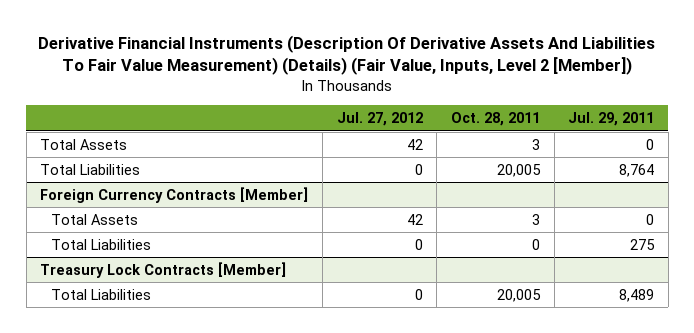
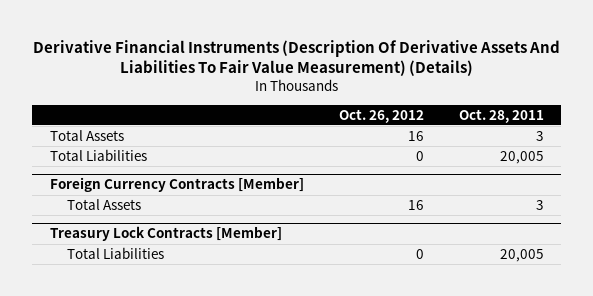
- Derivative Financial Instruments (Description Of Derivative Assets And Liabilities To Fair Value Measurement) (Details) (Fair Value, Inputs, Level 2 [Member])
+ Derivative Financial Instruments (Description Of Derivative Assets And Liabilities To Fair Value Measurement) (Details)
- | Jul. 27, 2012 | Oct. 28, 2011 | Jul. 29, 2011
+ | Oct. 26, 2012 | Oct. 28, 2011
@ Foreign Currency Contracts [Member]
- Total Liabilities | 0 | 0 | 275

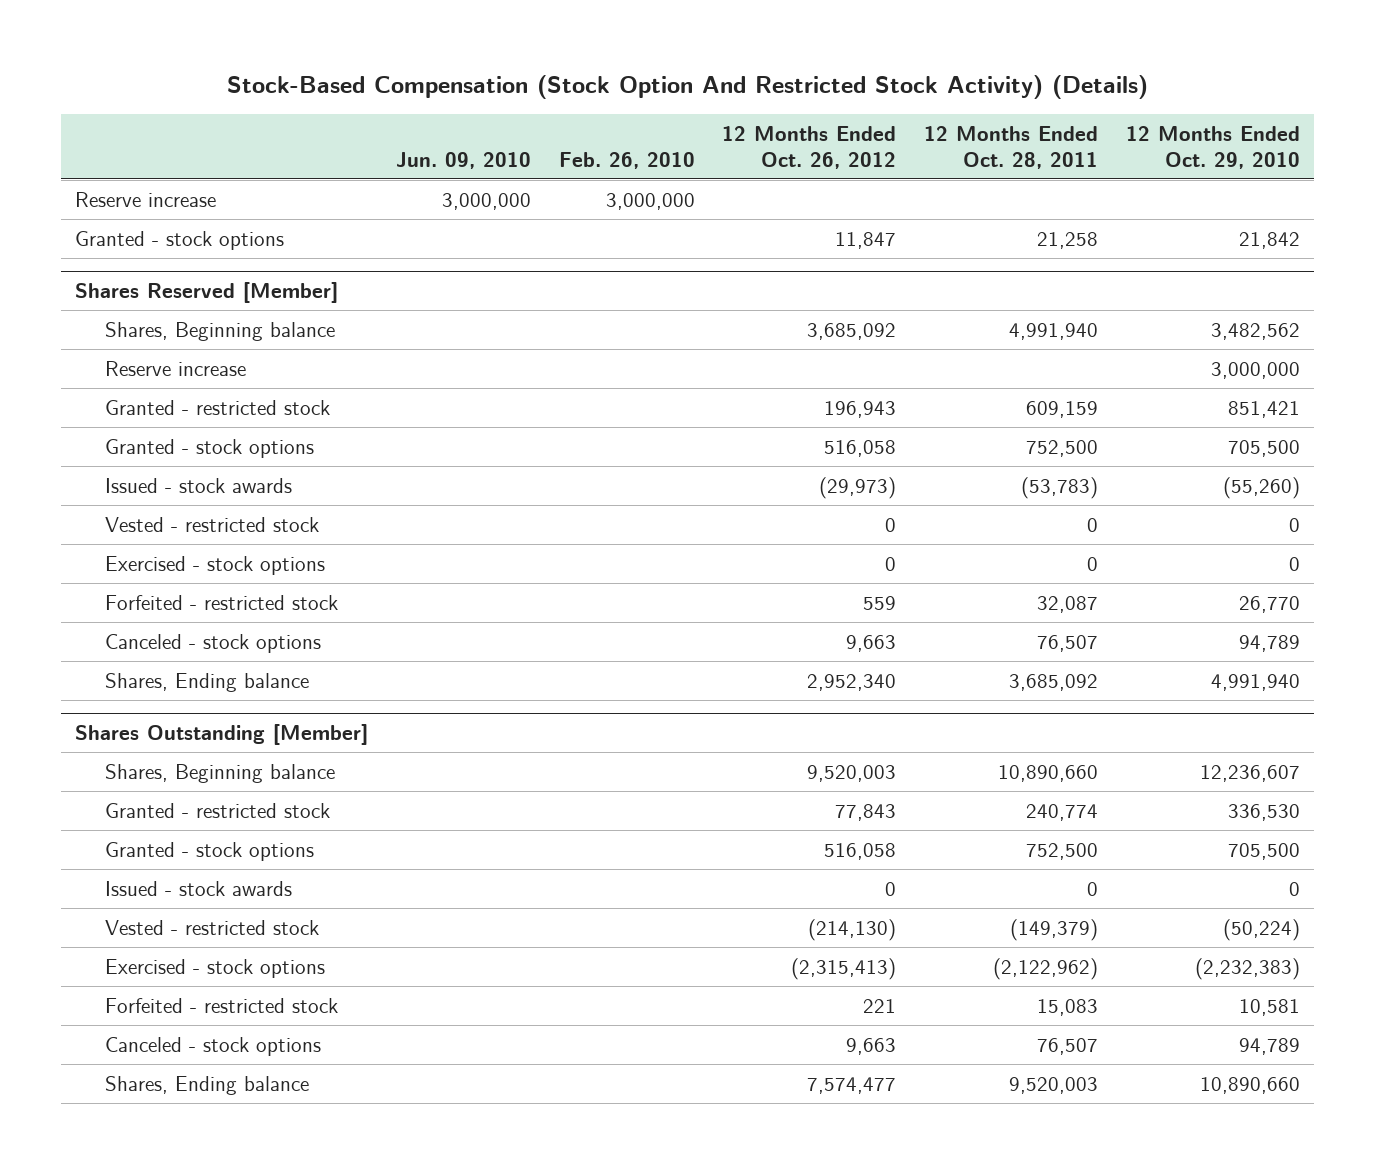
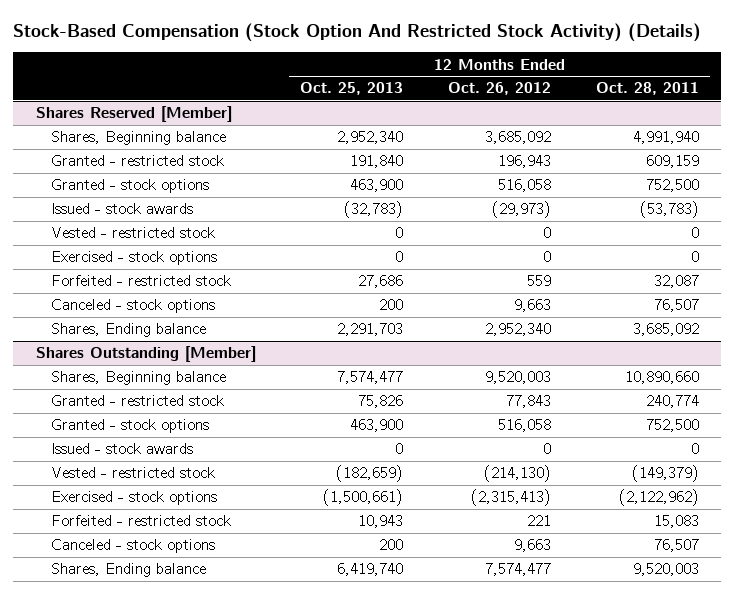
- | Jun. 09, 2010 | Feb. 26, 2010 | 12 Months Ended Oct. 26, 2012 | 12 Months Ended Oct. 28, 2011 | 12 Months Ended Oct. 29, 2010
+ | 12 Months Ended Oct. 25, 2013 | 12 Months Ended Oct. 26, 2012 | 12 Months Ended Oct. 28, 2011
- Reserve increase | 3,000,000 | 3,000,000 | | |
- Granted - stock options | | | 11,847 | 21,258 | 21,842
@ Shares Reserved [Member]
- Reserve increase | | | | | 3,000,000

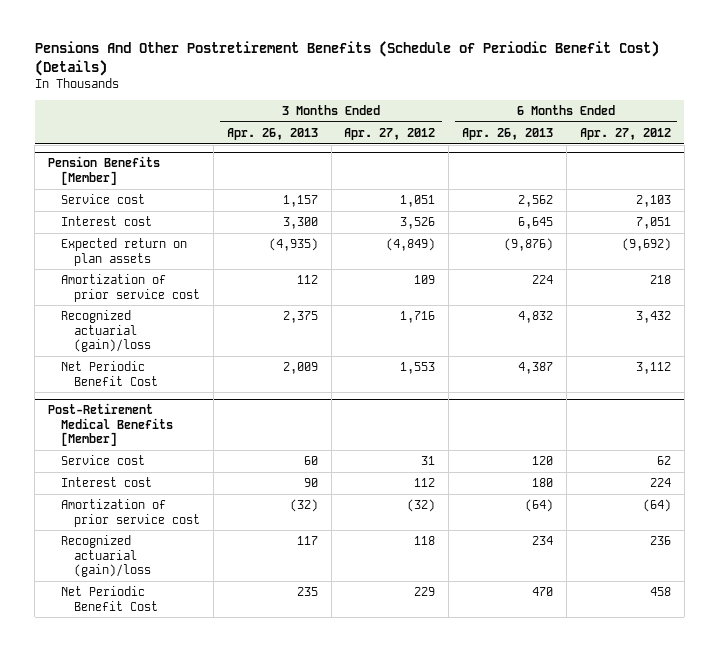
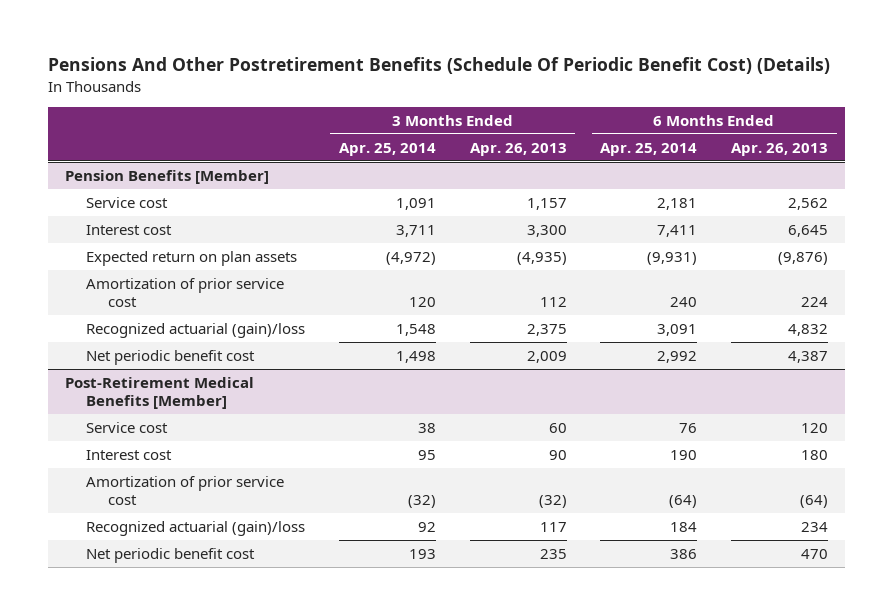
- Pensions And Other Postretirement Benefits (Schedule of Periodic Benefit Cost) (Details)
+ Pensions And Other Postretirement Benefits (Schedule Of Periodic Benefit Cost) (Details)
- | 3 Months Ended Apr. 26, 2013 | 3 Months Ended Apr. 27, 2012 | 6 Months Ended Apr. 26, 2013 | 6 Months Ended Apr. 27, 2012
+ | 3 Months Ended Apr. 25, 2014 | 3 Months Ended Apr. 26, 2013 | 6 Months Ended Apr. 25, 2014 | 6 Months Ended Apr. 26, 2013
@ Pension Benefits [Member]
- Net Periodic Benefit Cost | 2,009 | 1,553 | 4,387 | 3,112
+ Net periodic benefit cost | 1,498 | 2,009 | 2,992 | 4,387
@ Post-Retirement Medical Benefits [Member]
- Net Periodic Benefit Cost | 235 | 229 | 470 | 458
+ Net periodic benefit cost | 193 | 235 | 386 | 470

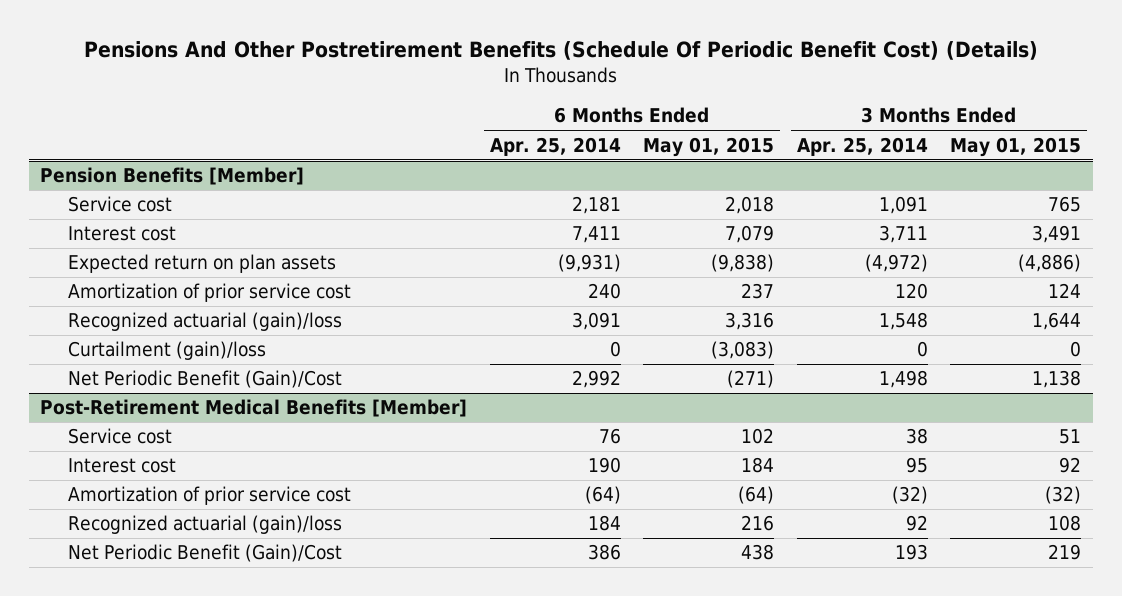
- | 3 Months Ended Apr. 25, 2014 | 3 Months Ended Apr. 26, 2013 | 6 Months Ended Apr. 25, 2014 | 6 Months Ended Apr. 26, 2013
+ | 6 Months Ended Apr. 25, 2014 | 6 Months Ended May 01, 2015 | 3 Months Ended Apr. 25, 2014 | 3 Months Ended May 01, 2015
@ Pension Benefits [Member]
- Net periodic benefit cost | 1,498 | 2,009 | 2,992 | 4,387
+ Curtailment (gain)/loss | 0 | (3,083) | 0 | 0
+ Net Periodic Benefit (Gain)/Cost | 2,992 | (271) | 1,498 | 1,138
@ Post-Retirement Medical Benefits [Member]
- Net periodic benefit cost | 193 | 235 | 386 | 470
+ Net Periodic Benefit (Gain)/Cost | 386 | 438 | 193 | 219

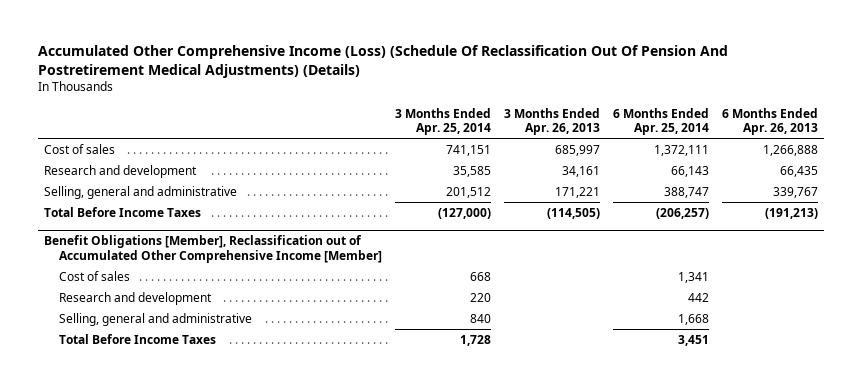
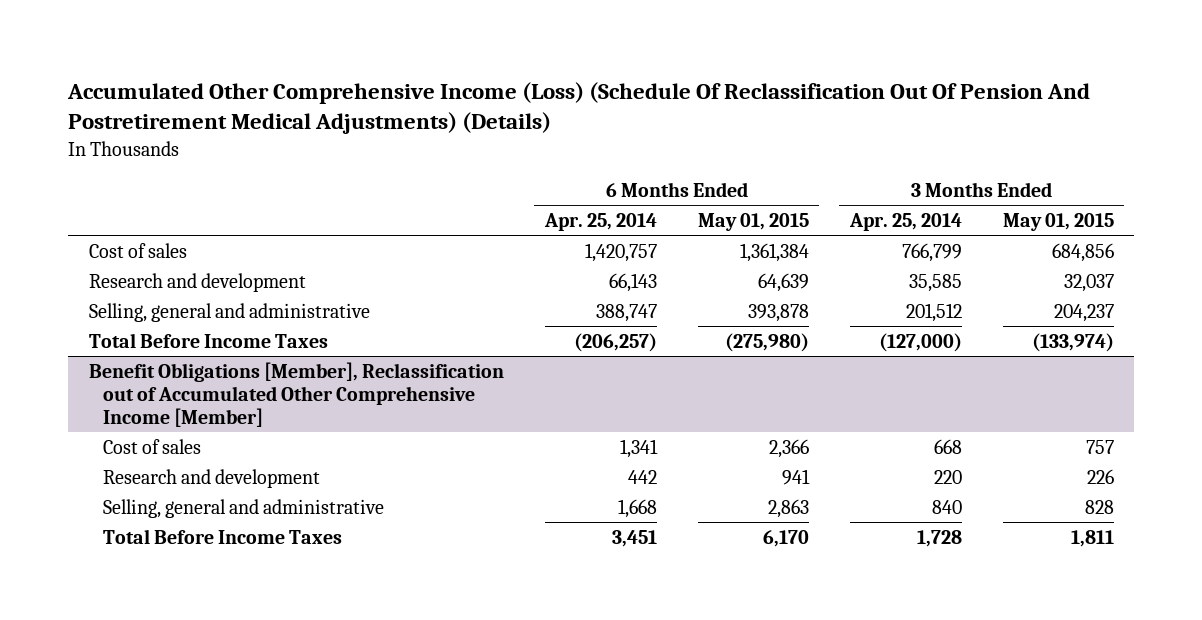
- | 3 Months Ended Apr. 25, 2014 | 3 Months Ended Apr. 26, 2013 | 6 Months Ended Apr. 25, 2014 | 6 Months Ended Apr. 26, 2013
+ | 6 Months Ended Apr. 25, 2014 | 6 Months Ended May 01, 2015 | 3 Months Ended Apr. 25, 2014 | 3 Months Ended May 01, 2015
- Cost of sales | 741,151 | 685,997 | 1,372,111 | 1,266,888
+ Cost of sales | 1,420,757 | 1,361,384 | 766,799 | 684,856

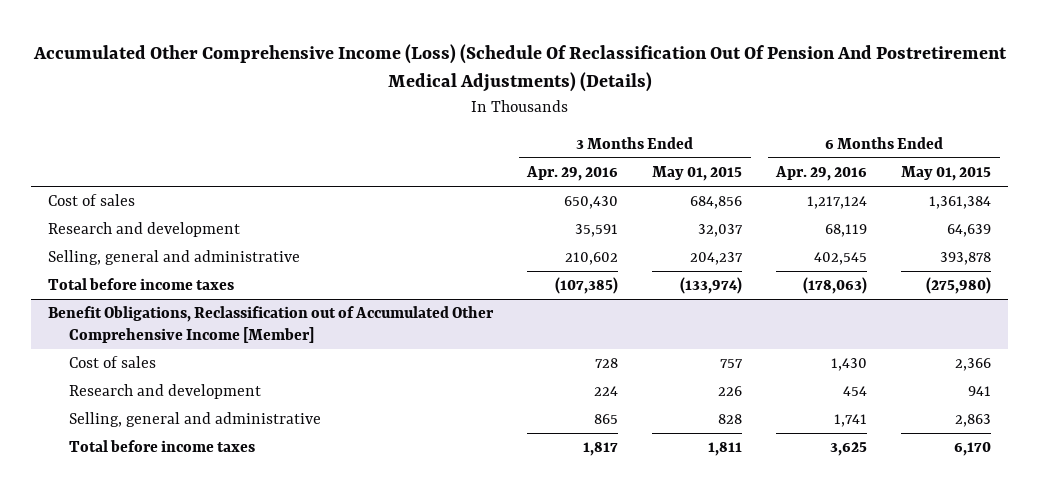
- | 6 Months Ended Apr. 25, 2014 | 6 Months Ended May 01, 2015 | 3 Months Ended Apr. 25, 2014 | 3 Months Ended May 01, 2015
+ | 3 Months Ended Apr. 29, 2016 | 3 Months Ended May 01, 2015 | 6 Months Ended Apr. 29, 2016 | 6 Months Ended May 01, 2015
- Total Before Income Taxes | (206,257) | (275,980) | (127,000) | (133,974)
- Benefit Obligations [Member], Reclassification out of Accumulated Other Comprehensive Income [Member]
+ Total before income taxes | (107,385) | (133,974) | (178,063) | (275,980)
+ Benefit Obligations, Reclassification out of Accumulated Other Comprehensive Income [Member]
- Total Before Income Taxes | 3,451 | 6,170 | 1,728 | 1,811
+ Total before income taxes | 1,817 | 1,811 | 3,625 | 6,170

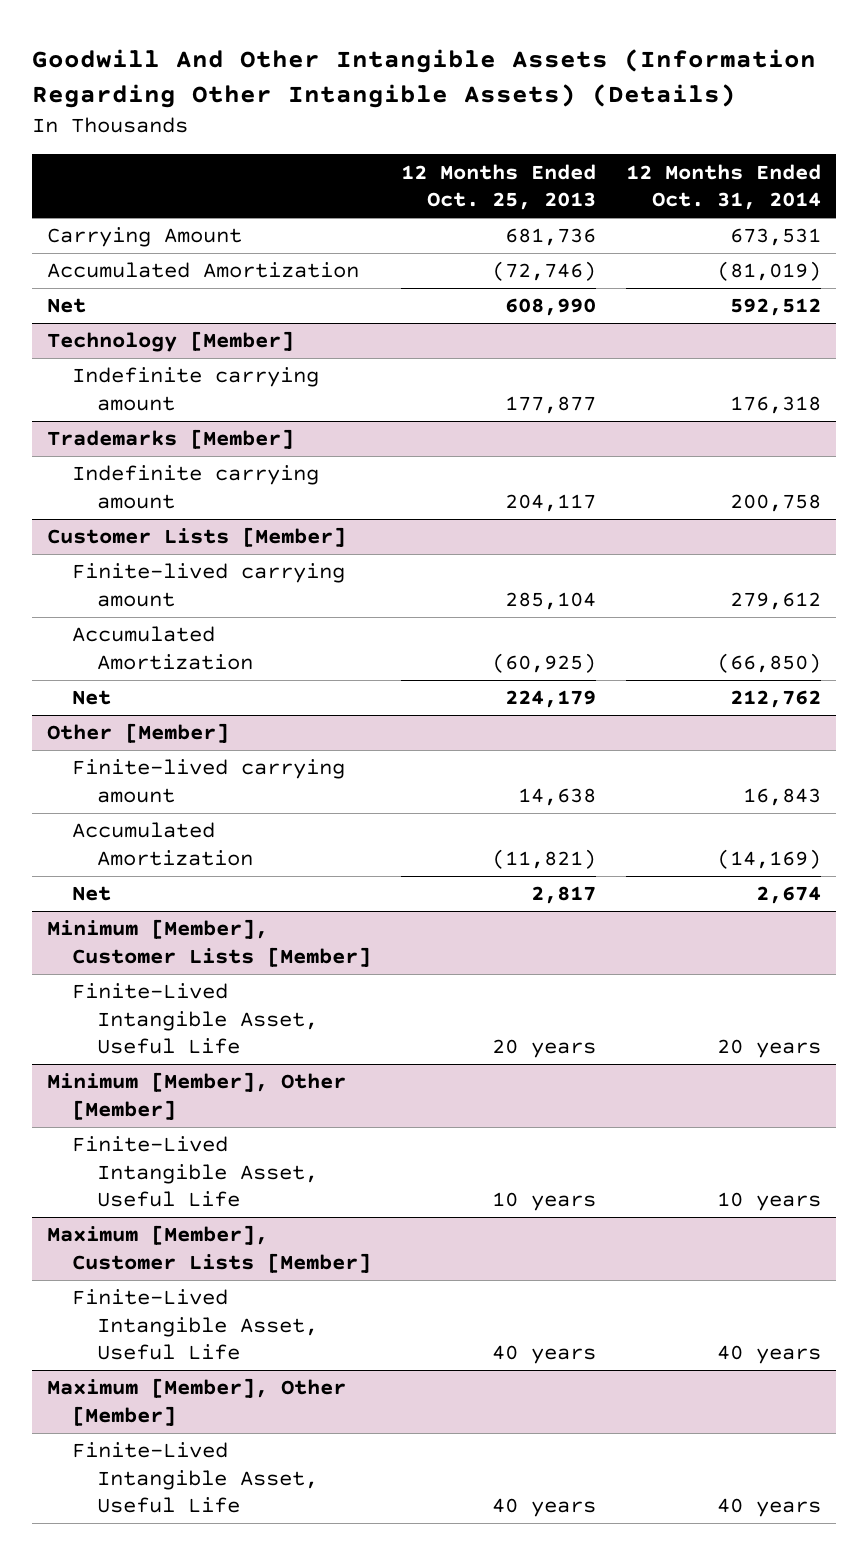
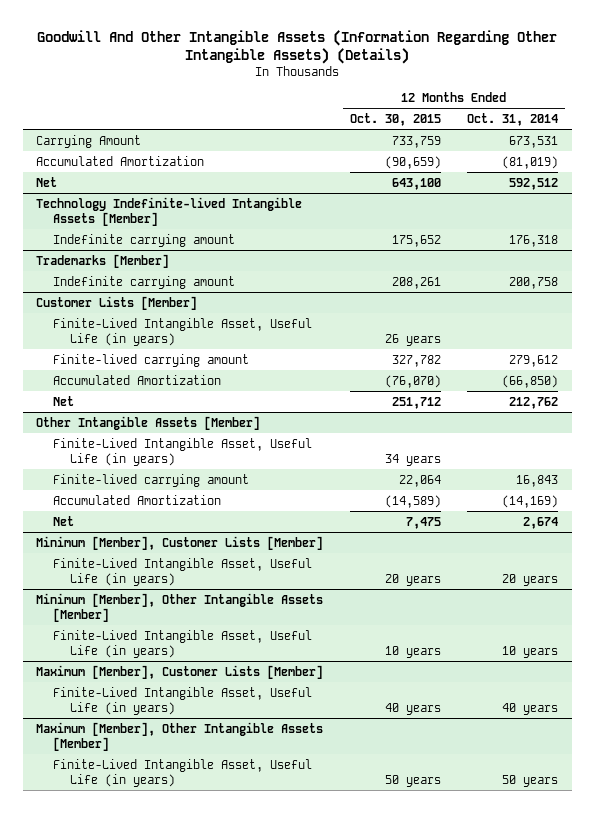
- | 12 Months Ended Oct. 25, 2013 | 12 Months Ended Oct. 31, 2014
+ | 12 Months Ended Oct. 30, 2015 | 12 Months Ended Oct. 31, 2014
- Technology [Member]
+ Technology Indefinite-lived Intangible Assets [Member]
@ Customer Lists [Member]
+ Finite-Lived Intangible Asset, Useful Life (in years) | 26 years |
- Other [Member]
+ Other Intangible Assets [Member]
+ Finite-Lived Intangible Asset, Useful Life (in years) | 34 years |
@ Minimum [Member], Customer Lists [Member]
- Finite-Lived Intangible Asset, Useful Life | 20 years | 20 years
- Minimum [Member], Other [Member]
- Finite-Lived Intangible Asset, Useful Life | 10 years | 10 years
@ Minimum [Member], Customer Lists [Member]
+ Finite-Lived Intangible Asset, Useful Life (in years) | 20 years | 20 years
+ Minimum [Member], Other Intangible Assets [Member]
+ Finite-Lived Intangible Asset, Useful Life (in years) | 10 years | 10 years
@ Maximum [Member], Customer Lists [Member]
- Finite-Lived Intangible Asset, Useful Life | 40 years | 40 years
- Maximum [Member], Other [Member]
- Finite-Lived Intangible Asset, Useful Life | 40 years | 40 years
@ Maximum [Member], Customer Lists [Member]
+ Finite-Lived Intangible Asset, Useful Life (in years) | 40 years | 40 years
+ Maximum [Member], Other Intangible Assets [Member]
+ Finite-Lived Intangible Asset, Useful Life (in years) | 50 years | 50 years

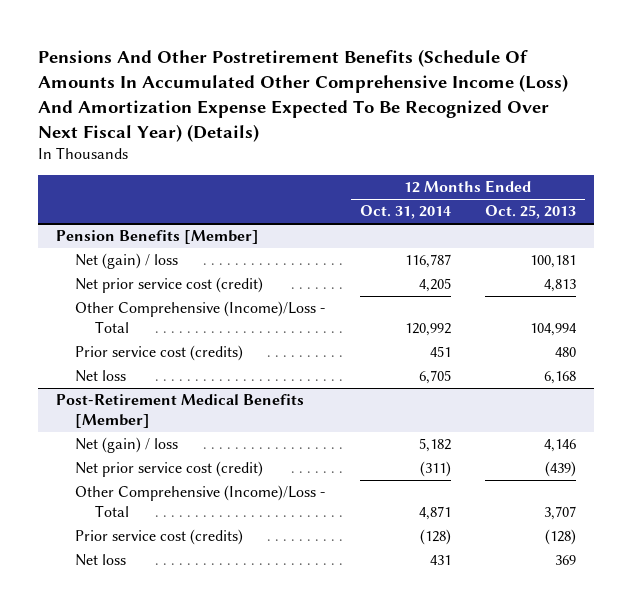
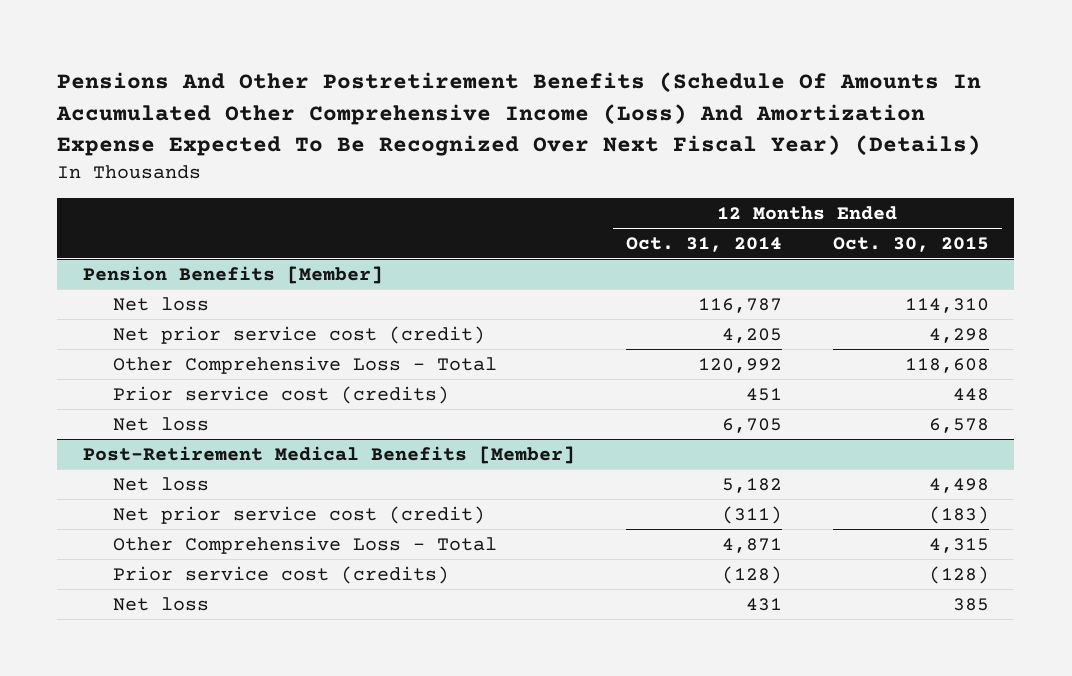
- | 12 Months Ended Oct. 31, 2014 | 12 Months Ended Oct. 25, 2013
+ | 12 Months Ended Oct. 31, 2014 | 12 Months Ended Oct. 30, 2015
@ Pension Benefits [Member]
- Net (gain) / loss | 116,787 | 100,181
+ Net loss | 116,787 | 114,310
- Other Comprehensive (Income)/Loss - Total | 120,992 | 104,994
+ Other Comprehensive Loss - Total | 120,992 | 118,608
@ Post-Retirement Medical Benefits [Member]
- Net (gain) / loss | 5,182 | 4,146
+ Net loss | 5,182 | 4,498
- Other Comprehensive (Income)/Loss - Total | 4,871 | 3,707
+ Other Comprehensive Loss - Total | 4,871 | 4,315

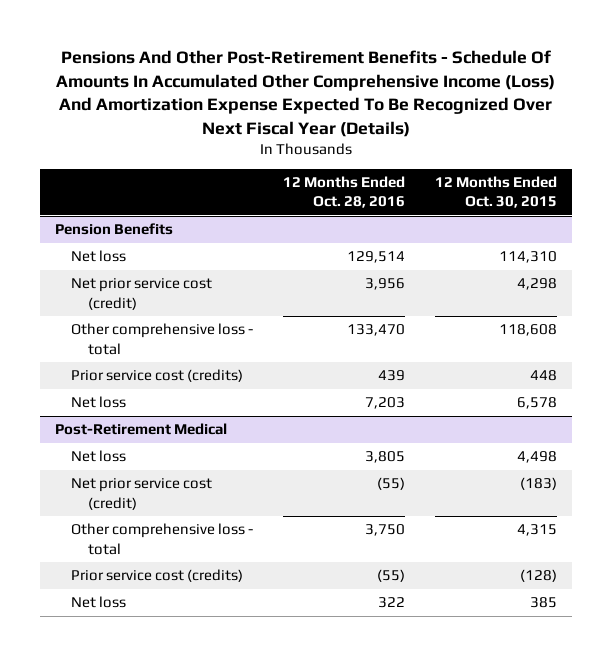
- Pensions And Other Postretirement Benefits (Schedule Of Amounts In Accumulated Other Comprehensive Income (Loss) And Amortization Expense Expected To Be Recognized Over Next Fiscal Year) (Details)
+ Pensions And Other Post-Retirement Benefits - Schedule Of Amounts In Accumulated Other Comprehensive Income (Loss) And Amortization Expense Expected To Be Recognized Over Next Fiscal Year (Details)
- | 12 Months Ended Oct. 31, 2014 | 12 Months Ended Oct. 30, 2015
+ | 12 Months Ended Oct. 28, 2016 | 12 Months Ended Oct. 30, 2015
- Pension Benefits [Member]
+ Pension Benefits
- Other Comprehensive Loss - Total | 120,992 | 118,608
+ Other comprehensive loss - total | 133,470 | 118,608
- Post-Retirement Medical Benefits [Member]
+ Post-Retirement Medical
- Other Comprehensive Loss - Total | 4,871 | 4,315
+ Other comprehensive loss - total | 3,750 | 4,315

